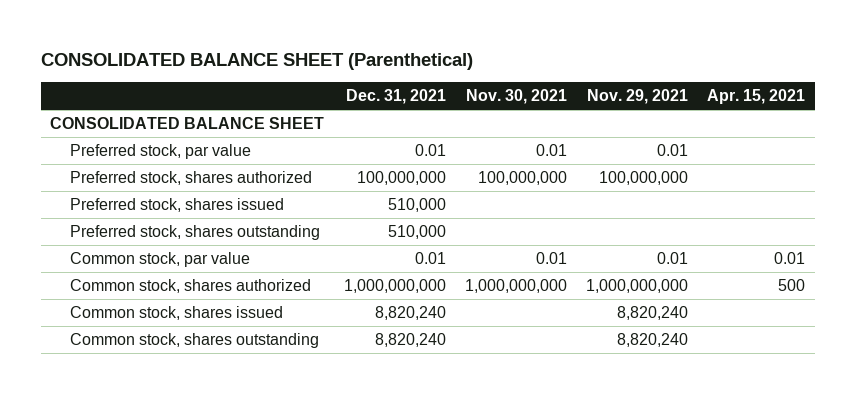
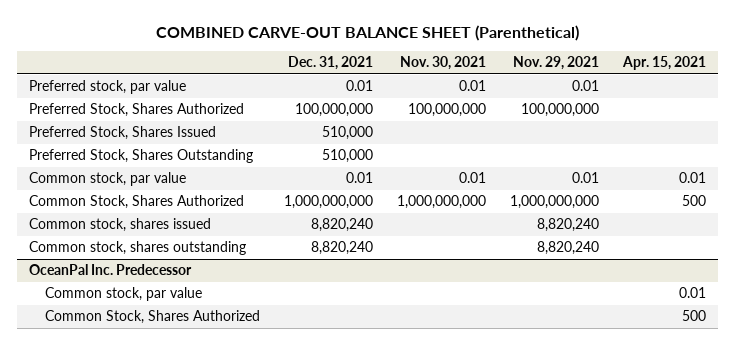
- CONSOLIDATED BALANCE SHEET (Parenthetical)
+ COMBINED CARVE-OUT BALANCE SHEET (Parenthetical)
- CONSOLIDATED BALANCE SHEET
- Preferred stock, shares authorized | 100,000,000 | 100,000,000 | 100,000,000 |
- Preferred stock, shares issued | 510,000 | | |
- Preferred stock, shares outstanding | 510,000 | | |
+ Preferred Stock, Shares Authorized | 100,000,000 | 100,000,000 | 100,000,000 |
+ Preferred Stock, Shares Issued | 510,000 | | |
+ Preferred Stock, Shares Outstanding | 510,000 | | |
- Common stock, shares authorized | 1,000,000,000 | 1,000,000,000 | 1,000,000,000 | 500
+ Common Stock, Shares Authorized | 1,000,000,000 | 1,000,000,000 | 1,000,000,000 | 500
+ OceanPal Inc. Predecessor
+ Common stock, par value | | | | 0.01
+ Common Stock, Shares Authorized | | | | 500

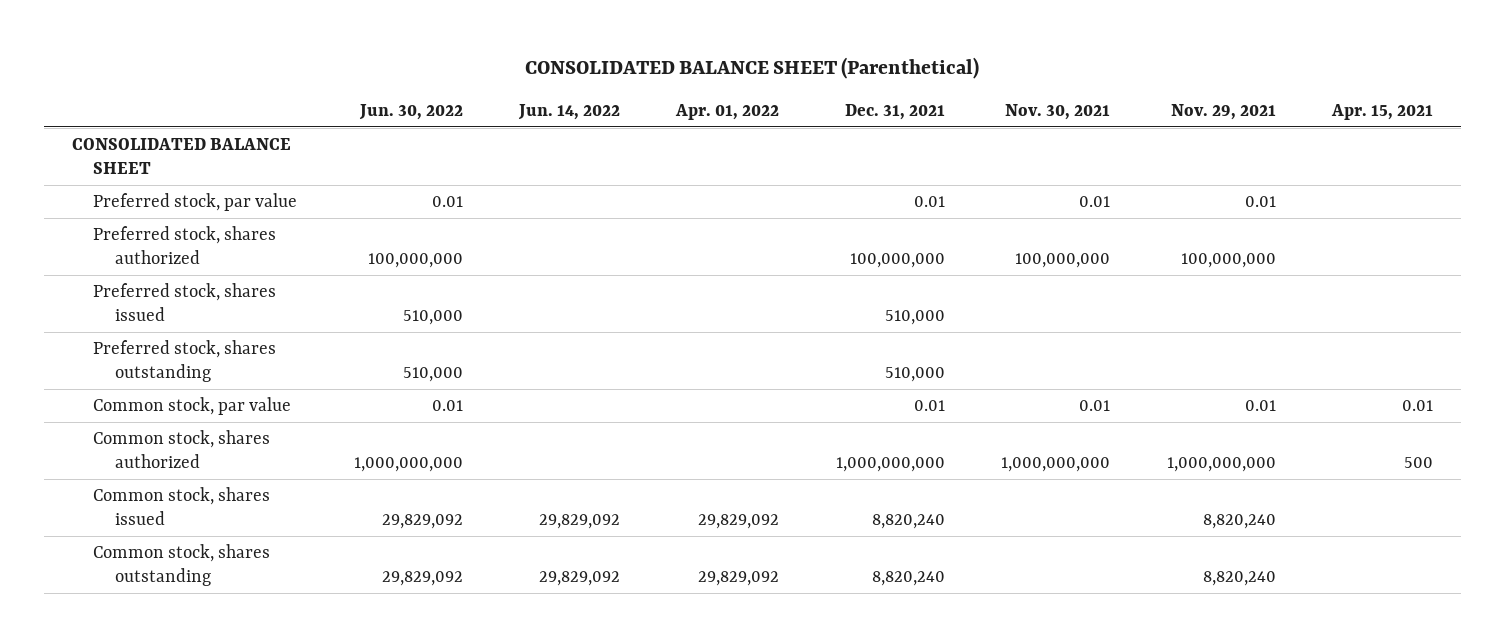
- COMBINED CARVE-OUT BALANCE SHEET (Parenthetical)
+ CONSOLIDATED BALANCE SHEET (Parenthetical)
- | Dec. 31, 2021 | Nov. 30, 2021 | Nov. 29, 2021 | Apr. 15, 2021
+ | Jun. 30, 2022 | Jun. 14, 2022 | Apr. 01, 2022 | Dec. 31, 2021 | Nov. 30, 2021 | Nov. 29, 2021 | Apr. 15, 2021
+ CONSOLIDATED BALANCE SHEET
- Preferred Stock, Shares Authorized | 100,000,000 | 100,000,000 | 100,000,000 |
- Preferred Stock, Shares Issued | 510,000 | | |
- Preferred Stock, Shares Outstanding | 510,000 | | |
+ Preferred stock, shares authorized | 100,000,000 | | | 100,000,000 | 100,000,000 | 100,000,000 |
+ Preferred stock, shares issued | 510,000 | | | 510,000 | | |
+ Preferred stock, shares outstanding | 510,000 | | | 510,000 | | |
- Common Stock, Shares Authorized | 1,000,000,000 | 1,000,000,000 | 1,000,000,000 | 500
+ Common stock, shares authorized | 1,000,000,000 | | | 1,000,000,000 | 1,000,000,000 | 1,000,000,000 | 500
- OceanPal Inc. Predecessor
- Common stock, par value | | | | 0.01
- Common Stock, Shares Authorized | | | | 500

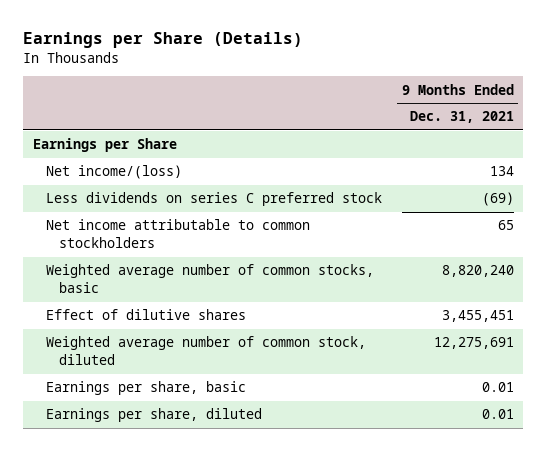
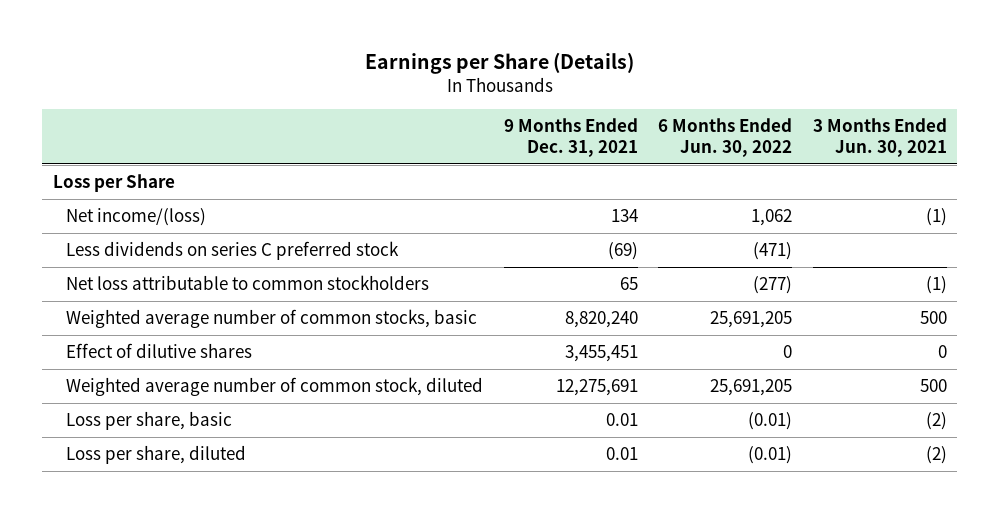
- | 9 Months Ended Dec. 31, 2021
+ | 9 Months Ended Dec. 31, 2021 | 6 Months Ended Jun. 30, 2022 | 3 Months Ended Jun. 30, 2021
- Earnings per Share
+ Loss per Share
- Net income attributable to common stockholders | 65
+ Net loss attributable to common stockholders | 65 | (277) | (1)
- Earnings per share, basic | 0.01
- Earnings per share, diluted | 0.01
+ Loss per share, basic | 0.01 | (0.01) | (2)
+ Loss per share, diluted | 0.01 | (0.01) | (2)

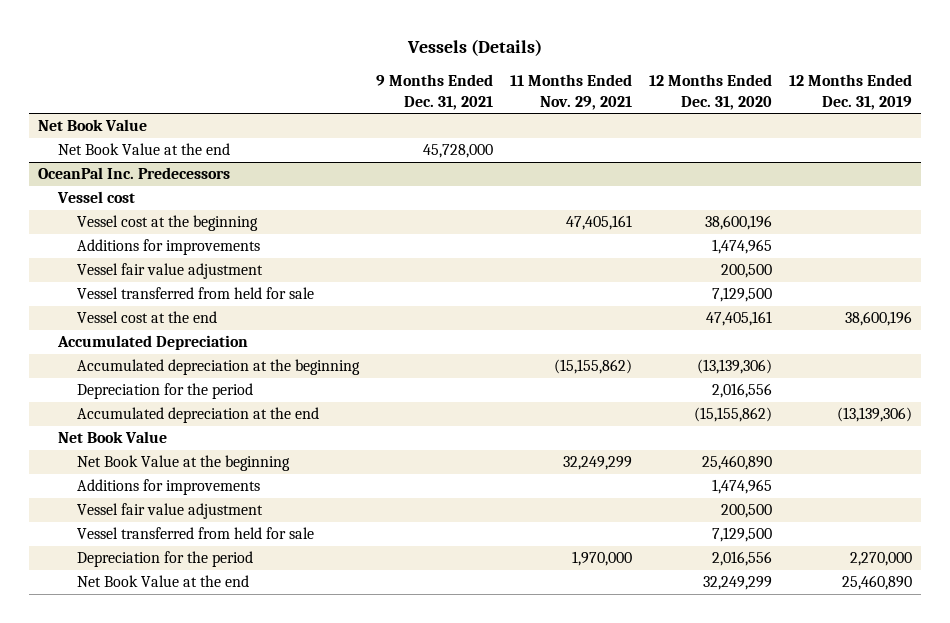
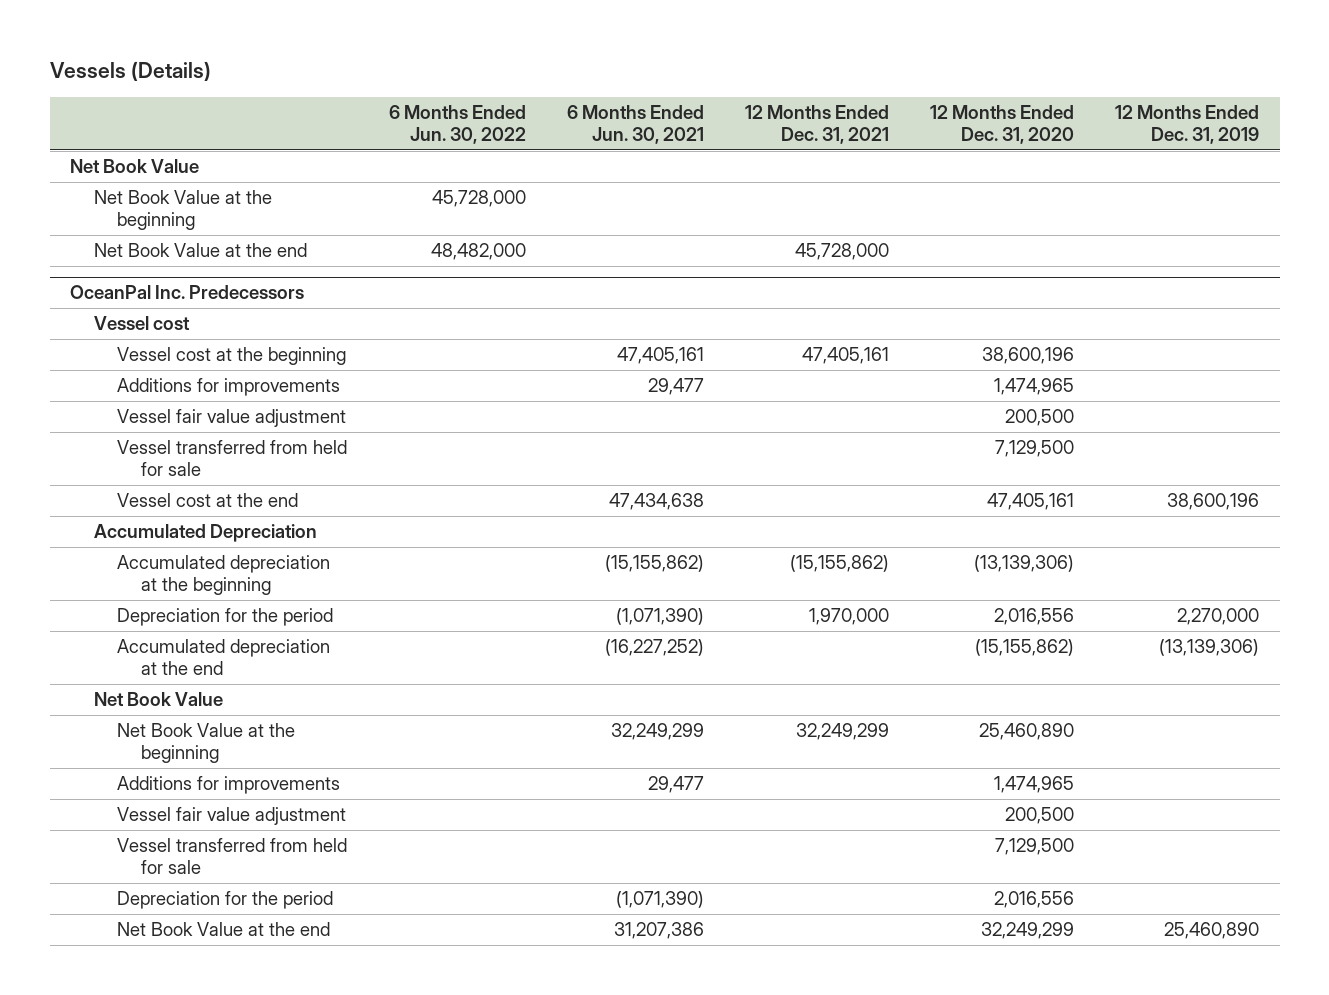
- | 9 Months Ended Dec. 31, 2021 | 11 Months Ended Nov. 29, 2021 | 12 Months Ended Dec. 31, 2020 | 12 Months Ended Dec. 31, 2019
+ | 6 Months Ended Jun. 30, 2022 | 6 Months Ended Jun. 30, 2021 | 12 Months Ended Dec. 31, 2021 | 12 Months Ended Dec. 31, 2020 | 12 Months Ended Dec. 31, 2019
+ Net Book Value at the beginning | 45,728,000 | | | |
@ OceanPal Inc. Predecessors
moved up: Depreciation for the period | | (1,071,390) | 1,970,000 | 2,016,556 | 2,270,000
moved down: Depreciation for the period | | (1,071,390) | | 2,016,556 |

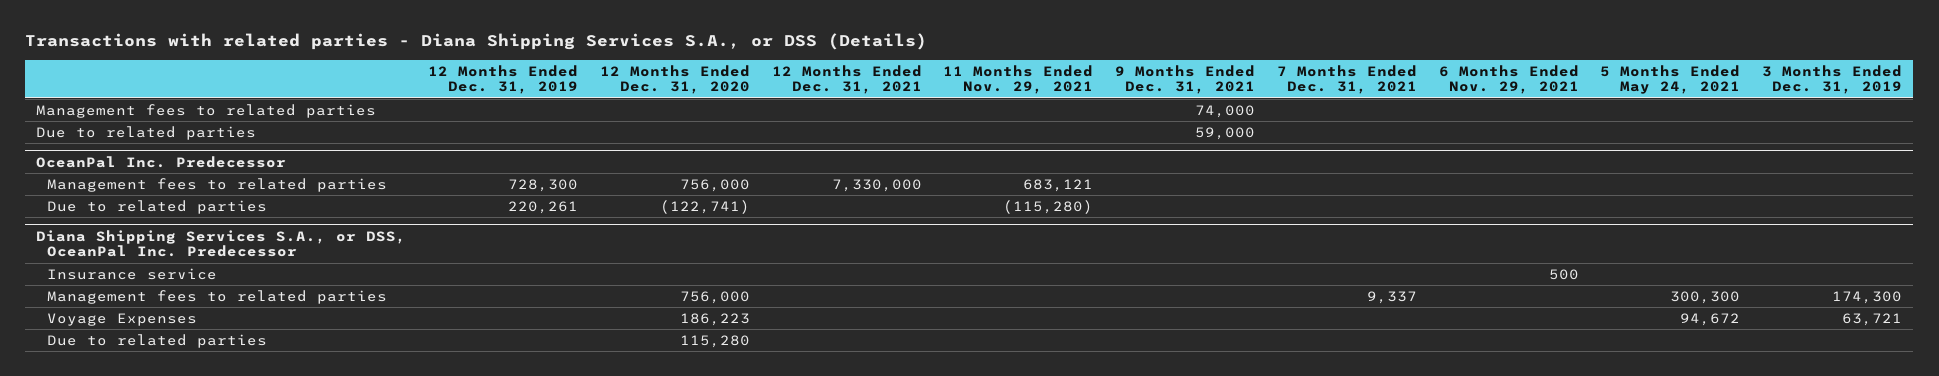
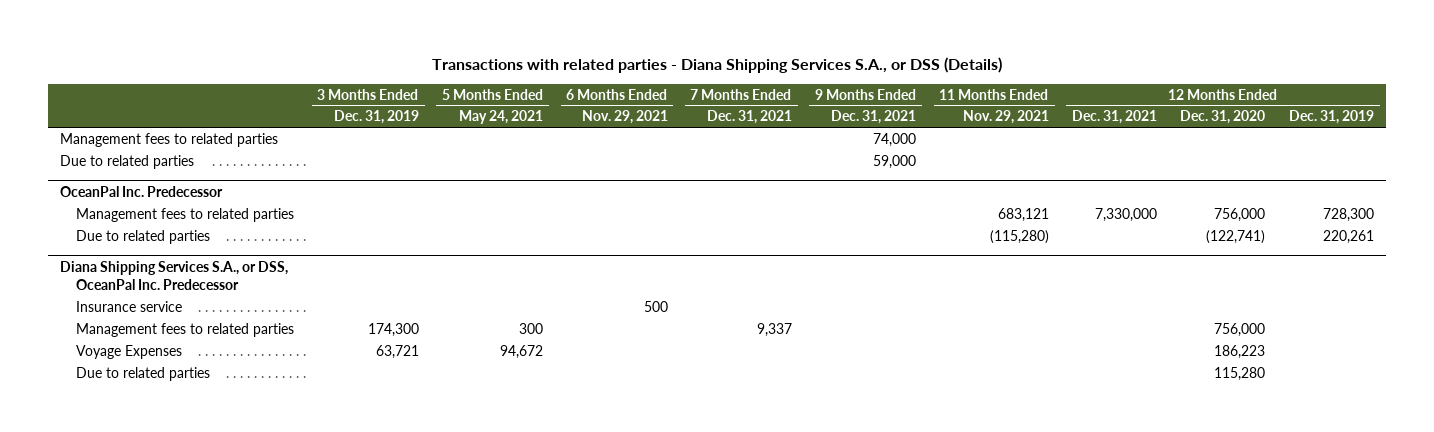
- | 12 Months Ended Dec. 31, 2019 | 12 Months Ended Dec. 31, 2020 | 12 Months Ended Dec. 31, 2021 | 11 Months Ended Nov. 29, 2021 | 9 Months Ended Dec. 31, 2021 | 7 Months Ended Dec. 31, 2021 | 6 Months Ended Nov. 29, 2021 | 5 Months Ended May 24, 2021 | 3 Months Ended Dec. 31, 2019
+ | 3 Months Ended Dec. 31, 2019 | 5 Months Ended May 24, 2021 | 6 Months Ended Nov. 29, 2021 | 7 Months Ended Dec. 31, 2021 | 9 Months Ended Dec. 31, 2021 | 11 Months Ended Nov. 29, 2021 | 12 Months Ended Dec. 31, 2021 | 12 Months Ended Dec. 31, 2020 | 12 Months Ended Dec. 31, 2019
@ Diana Shipping Services S.A., or DSS, OceanPal Inc. Predecessor
- Management fees to related parties | | 756,000 | | | | 9,337 | | 300,300 | 174,300
+ Management fees to related parties | 174,300 | 300 | | 9,337 | | | | 756,000 |

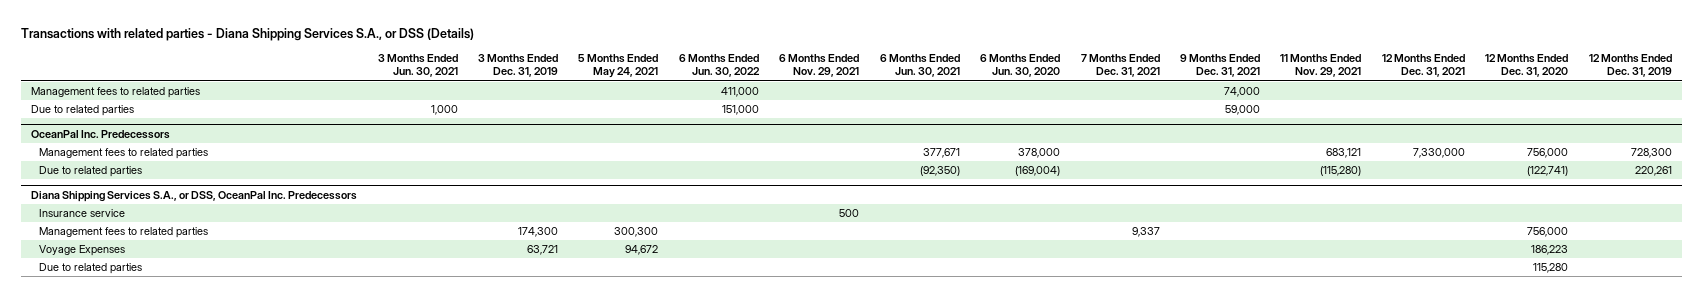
- | 3 Months Ended Dec. 31, 2019 | 5 Months Ended May 24, 2021 | 6 Months Ended Nov. 29, 2021 | 7 Months Ended Dec. 31, 2021 | 9 Months Ended Dec. 31, 2021 | 11 Months Ended Nov. 29, 2021 | 12 Months Ended Dec. 31, 2021 | 12 Months Ended Dec. 31, 2020 | 12 Months Ended Dec. 31, 2019
+ | 3 Months Ended Jun. 30, 2021 | 3 Months Ended Dec. 31, 2019 | 5 Months Ended May 24, 2021 | 6 Months Ended Jun. 30, 2022 | 6 Months Ended Nov. 29, 2021 | 6 Months Ended Jun. 30, 2021 | 6 Months Ended Jun. 30, 2020 | 7 Months Ended Dec. 31, 2021 | 9 Months Ended Dec. 31, 2021 | 11 Months Ended Nov. 29, 2021 | 12 Months Ended Dec. 31, 2021 | 12 Months Ended Dec. 31, 2020 | 12 Months Ended Dec. 31, 2019
- OceanPal Inc. Predecessor
+ OceanPal Inc. Predecessors
- Diana Shipping Services S.A., or DSS, OceanPal Inc. Predecessor
+ Diana Shipping Services S.A., or DSS, OceanPal Inc. Predecessors
- Management fees to related parties | 174,300 | 300 | | 9,337 | | | | 756,000 |
+ Management fees to related parties | | 174,300 | 300,300 | | | | | 9,337 | | | | 756,000 |

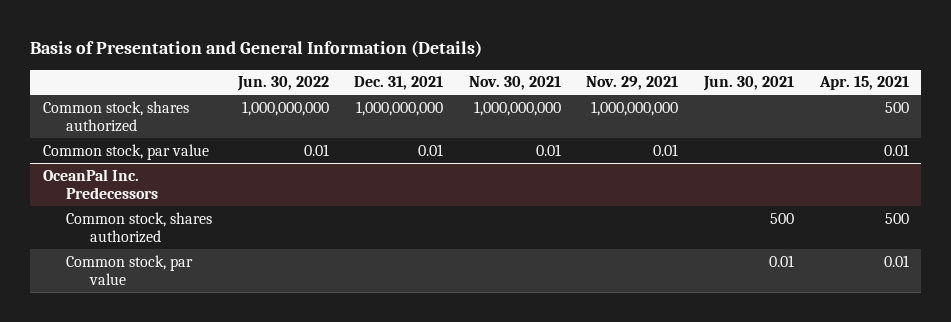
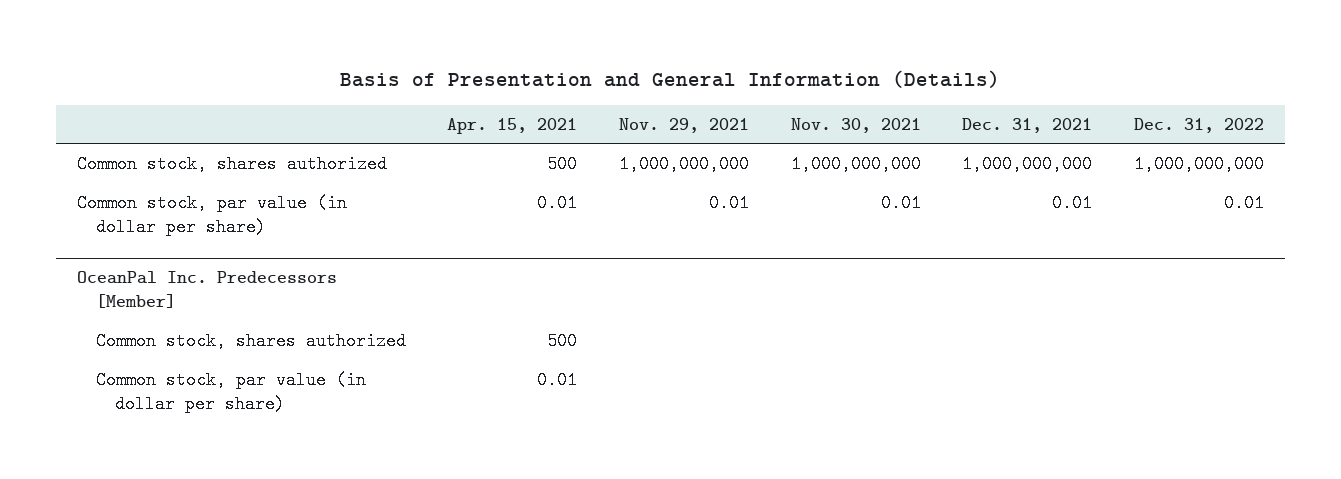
- | Jun. 30, 2022 | Dec. 31, 2021 | Nov. 30, 2021 | Nov. 29, 2021 | Jun. 30, 2021 | Apr. 15, 2021
+ | Apr. 15, 2021 | Nov. 29, 2021 | Nov. 30, 2021 | Dec. 31, 2021 | Dec. 31, 2022
- Common stock, par value | 0.01 | 0.01 | 0.01 | 0.01 | | 0.01
- OceanPal Inc. Predecessors
+ Common stock, par value (in dollar per share) | 0.01 | 0.01 | 0.01 | 0.01 | 0.01
+ OceanPal Inc. Predecessors [Member]
- Common stock, par value | | | | | 0.01 | 0.01
+ Common stock, par value (in dollar per share) | 0.01 | | | |

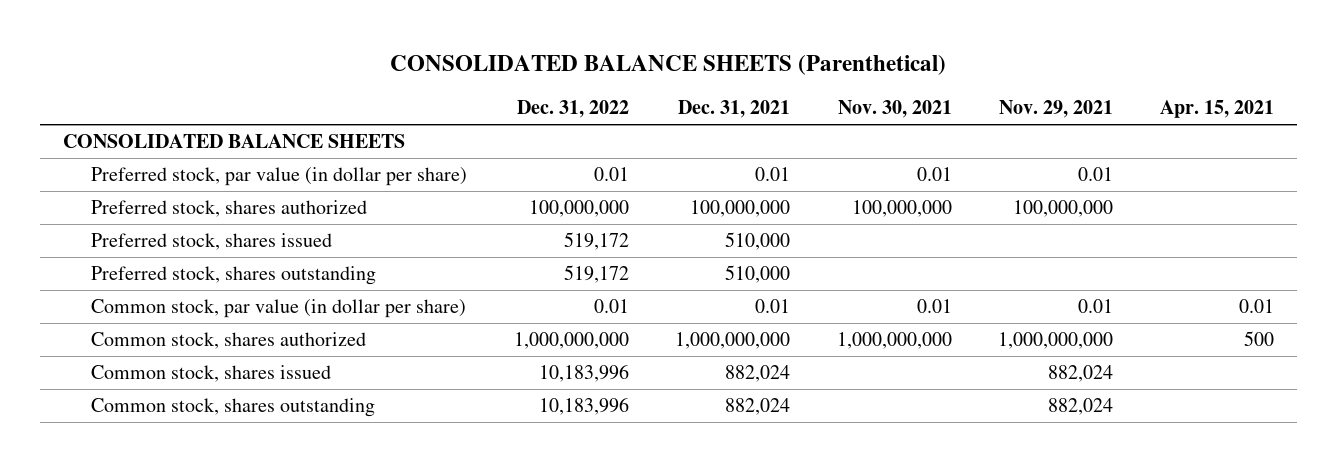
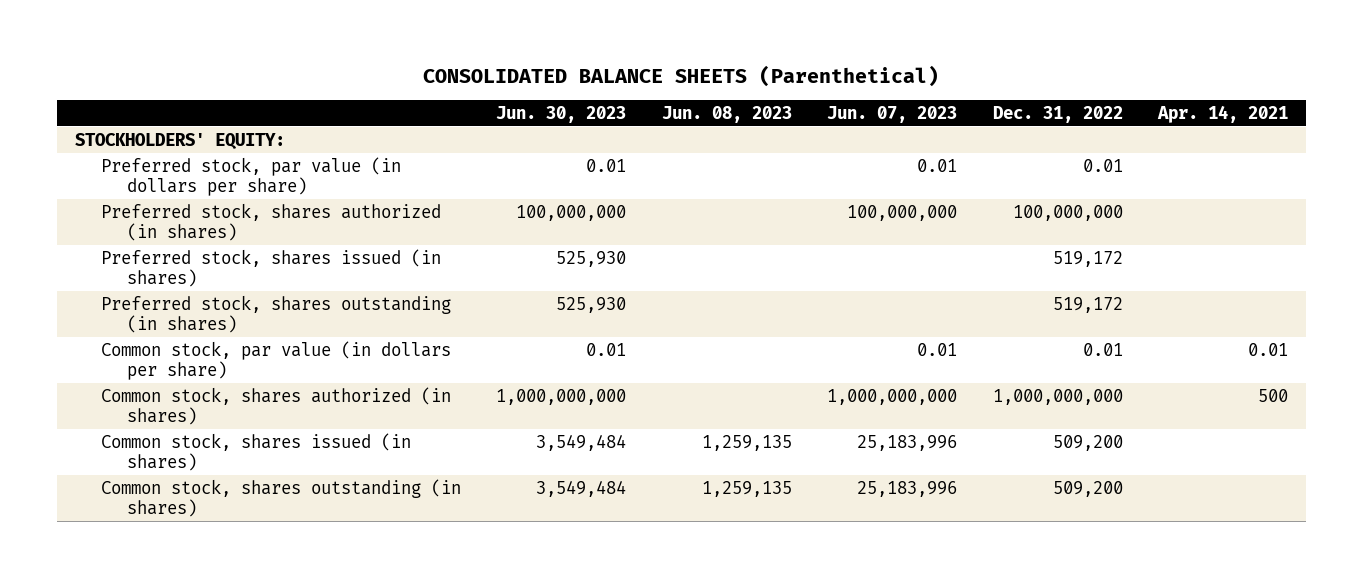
- | Dec. 31, 2022 | Dec. 31, 2021 | Nov. 30, 2021 | Nov. 29, 2021 | Apr. 15, 2021
+ | Jun. 30, 2023 | Jun. 08, 2023 | Jun. 07, 2023 | Dec. 31, 2022 | Apr. 14, 2021
- CONSOLIDATED BALANCE SHEETS
- Preferred stock, par value (in dollar per share) | 0.01 | 0.01 | 0.01 | 0.01 |
- Preferred stock, shares authorized | 100,000,000 | 100,000,000 | 100,000,000 | 100,000,000 |
- Preferred stock, shares issued | 519,172 | 510,000 | | |
- Preferred stock, shares outstanding | 519,172 | 510,000 | | |
- Common stock, par value (in dollar per share) | 0.01 | 0.01 | 0.01 | 0.01 | 0.01
- Common stock, shares authorized | 1,000,000,000 | 1,000,000,000 | 1,000,000,000 | 1,000,000,000 | 500
- Common stock, shares issued | 10,183,996 | 882,024 | | 882,024 |
- Common stock, shares outstanding | 10,183,996 | 882,024 | | 882,024 |
+ STOCKHOLDERS' EQUITY:
+ Preferred stock, par value (in dollars per share) | 0.01 | | 0.01 | 0.01 |
+ Preferred stock, shares authorized (in shares) | 100,000,000 | | 100,000,000 | 100,000,000 |
+ Preferred stock, shares issued (in shares) | 525,930 | | | 519,172 |
+ Preferred stock, shares outstanding (in shares) | 525,930 | | | 519,172 |
+ Common stock, par value (in dollars per share) | 0.01 | | 0.01 | 0.01 | 0.01
+ Common stock, shares authorized (in shares) | 1,000,000,000 | | 1,000,000,000 | 1,000,000,000 | 500
+ Common stock, shares issued (in shares) | 3,549,484 | 1,259,135 | 25,183,996 | 509,200 |
+ Common stock, shares outstanding (in shares) | 3,549,484 | 1,259,135 | 25,183,996 | 509,200 |

